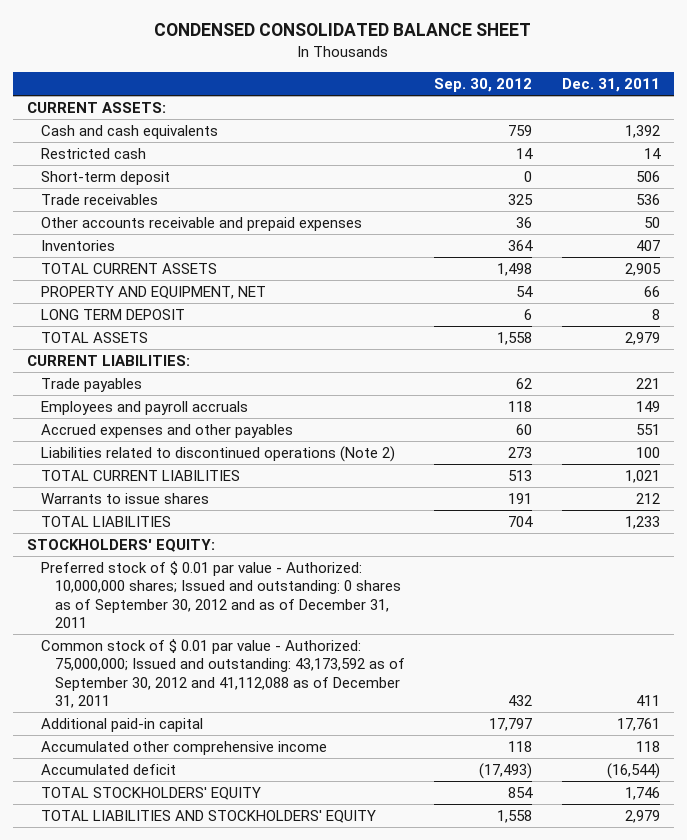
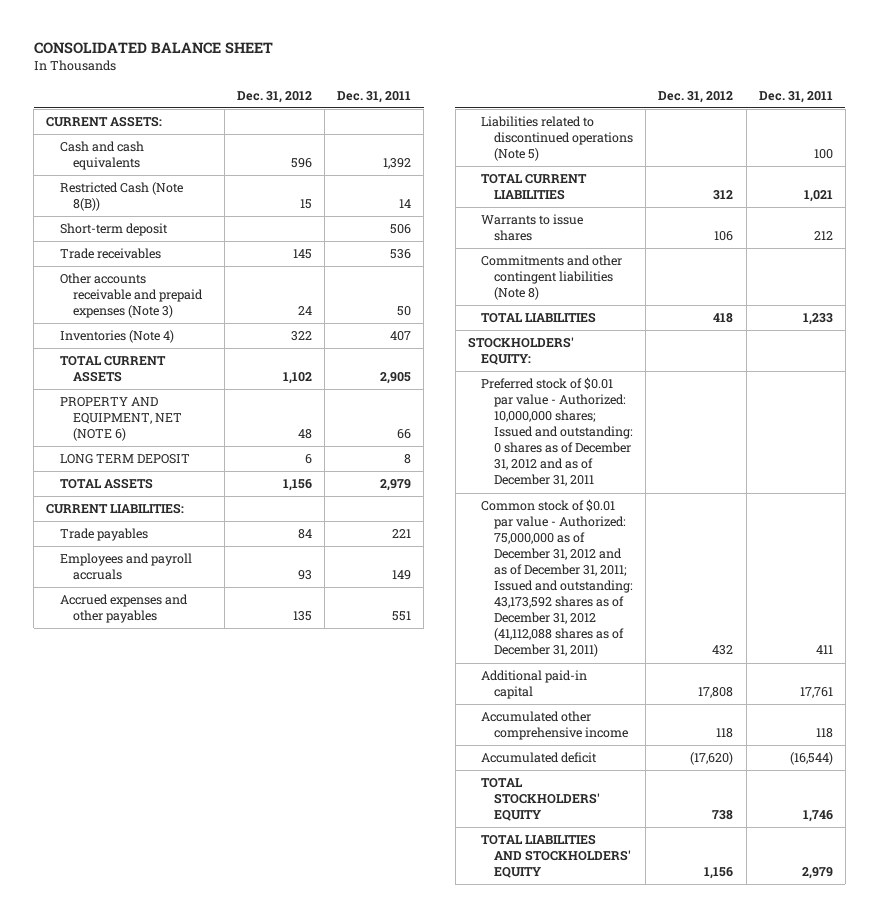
- CONDENSED CONSOLIDATED BALANCE SHEET
+ CONSOLIDATED BALANCE SHEET
- | Sep. 30, 2012 | Dec. 31, 2011
+ | Dec. 31, 2012 | Dec. 31, 2011
- Restricted cash | 14 | 14
+ Restricted Cash (Note 8(B)) | 15 | 14
- Other accounts receivable and prepaid expenses | 36 | 50
- Inventories | 364 | 407
+ Other accounts receivable and prepaid expenses (Note 3) | 24 | 50
+ Inventories (Note 4) | 322 | 407
- PROPERTY AND EQUIPMENT, NET | 54 | 66
+ PROPERTY AND EQUIPMENT, NET (NOTE 6) | 48 | 66
- Liabilities related to discontinued operations (Note 2) | 273 | 100
+ Liabilities related to discontinued operations (Note 5) | | 100
+ Commitments and other contingent liabilities (Note 8)
- Preferred stock of $ 0.01 par value - Authorized: 10,000,000 shares; Issued and outstanding: 0 shares as of September 30, 2012 and as of December 31, 2011
- Common stock of $ 0.01 par value - Authorized: 75,000,000; Issued and outstanding: 43,173,592 as of September 30, 2012 and 41,112,088 as of December 31, 2011 | 432 | 411
+ Preferred stock of $0.01 par value - Authorized: 10,000,000 shares; Issued and outstanding: 0 shares as of December 31, 2012 and as of December 31, 2011
+ Common stock of $0.01 par value - Authorized: 75,000,000 as of December 31, 2012 and as of December 31, 2011; Issued and outstanding: 43,173,592 shares as of December 31, 2012 (41,112,088 shares as of December 31, 2011) | 432 | 411

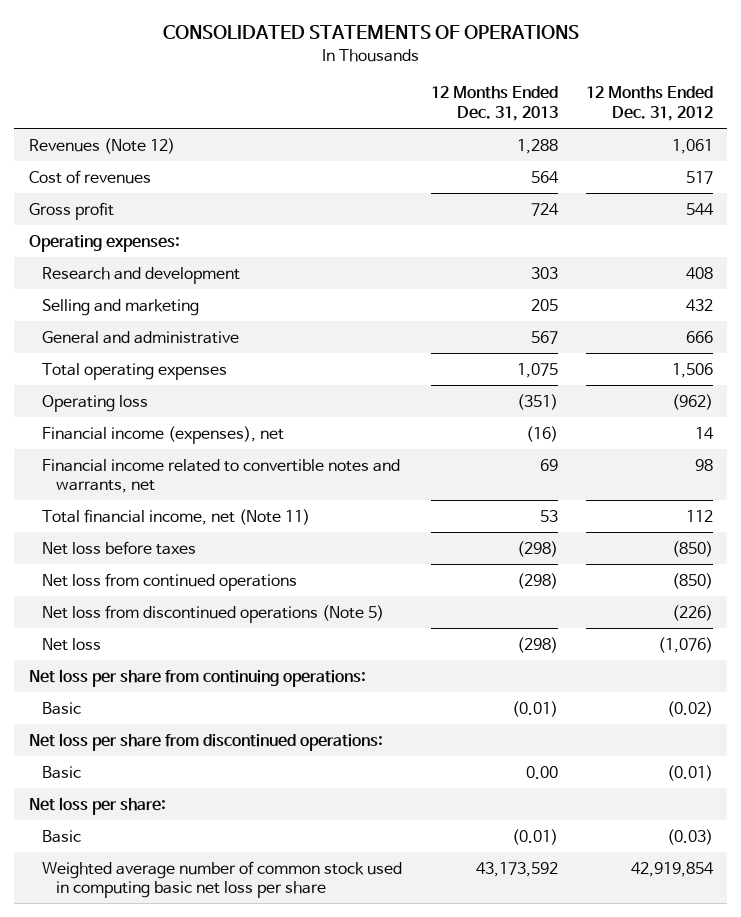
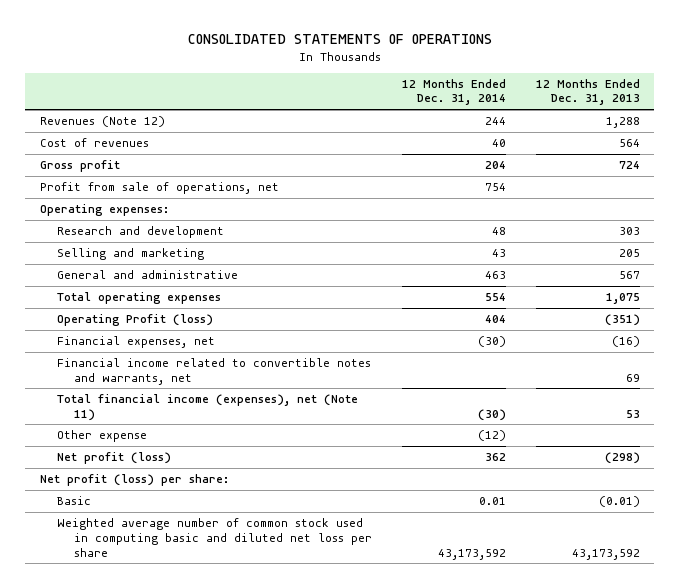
- | 12 Months Ended Dec. 31, 2013 | 12 Months Ended Dec. 31, 2012
+ | 12 Months Ended Dec. 31, 2014 | 12 Months Ended Dec. 31, 2013
+ Profit from sale of operations, net | 754 |
- Operating loss | (351) | (962)
- Financial income (expenses), net | (16) | 14
+ Operating Profit (loss) | 404 | (351)
+ Financial expenses, net | (30) | (16)
- Total financial income, net (Note 11) | 53 | 112
- Net loss before taxes | (298) | (850)
- Net loss from continued operations | (298) | (850)
- Net loss from discontinued operations (Note 5) | | (226)
- Net loss | (298) | (1,076)
- Net loss per share from continuing operations:
- Basic | (0.01) | (0.02)
- Net loss per share from discontinued operations:
- Basic | 0.00 | (0.01)
- Net loss per share:
+ Total financial income (expenses), net (Note 11) | (30) | 53
+ Other expense | (12) |
+ Net profit (loss) | 362 | (298)
+ Net profit (loss) per share:
- Weighted average number of common stock used in computing basic net loss per share | 43,173,592 | 42,919,854
+ Weighted average number of common stock used in computing basic and diluted net loss per share | 43,173,592 | 43,173,592

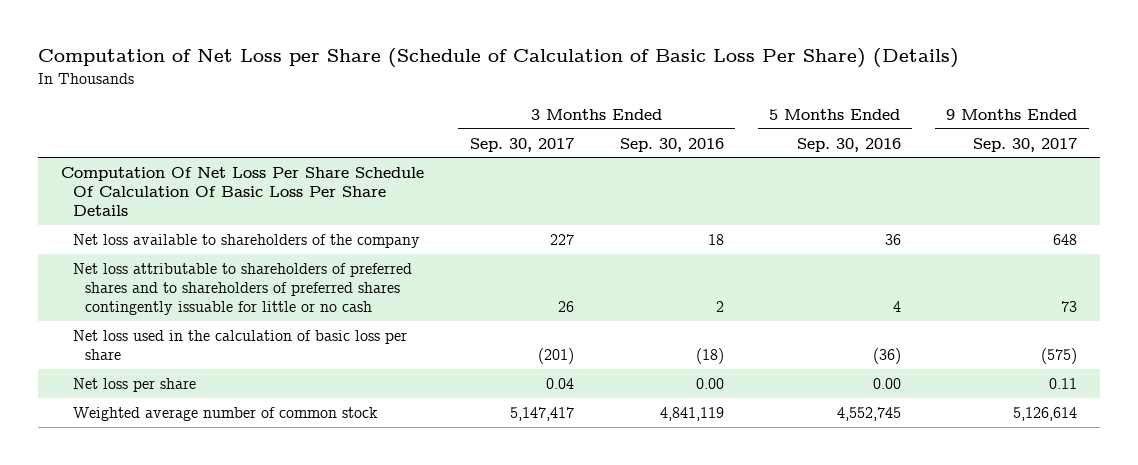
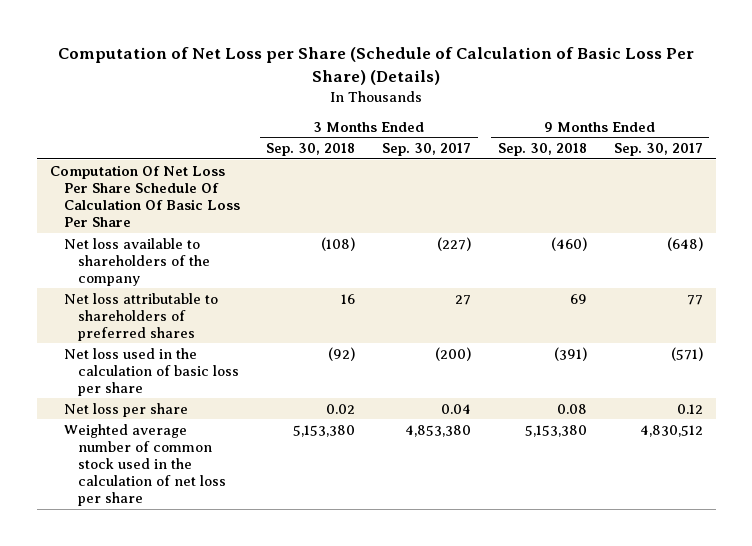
- | 3 Months Ended Sep. 30, 2017 | 3 Months Ended Sep. 30, 2016 | 5 Months Ended Sep. 30, 2016 | 9 Months Ended Sep. 30, 2017
+ | 3 Months Ended Sep. 30, 2018 | 3 Months Ended Sep. 30, 2017 | 9 Months Ended Sep. 30, 2018 | 9 Months Ended Sep. 30, 2017
- Computation Of Net Loss Per Share Schedule Of Calculation Of Basic Loss Per Share Details
- Net loss available to shareholders of the company | 227 | 18 | 36 | 648
- Net loss attributable to shareholders of preferred shares and to shareholders of preferred shares contingently issuable for little or no cash | 26 | 2 | 4 | 73
- Net loss used in the calculation of basic loss per share | (201) | (18) | (36) | (575)
- Net loss per share | 0.04 | 0.00 | 0.00 | 0.11
- Weighted average number of common stock | 5,147,417 | 4,841,119 | 4,552,745 | 5,126,614
+ Computation Of Net Loss Per Share Schedule Of Calculation Of Basic Loss Per Share
+ Net loss available to shareholders of the company | (108) | (227) | (460) | (648)
+ Net loss attributable to shareholders of preferred shares | 16 | 27 | 69 | 77
+ Net loss used in the calculation of basic loss per share | (92) | (200) | (391) | (571)
+ Net loss per share | 0.02 | 0.04 | 0.08 | 0.12
+ Weighted average number of common stock used in the calculation of net loss per share | 5,153,380 | 4,853,380 | 5,153,380 | 4,830,512

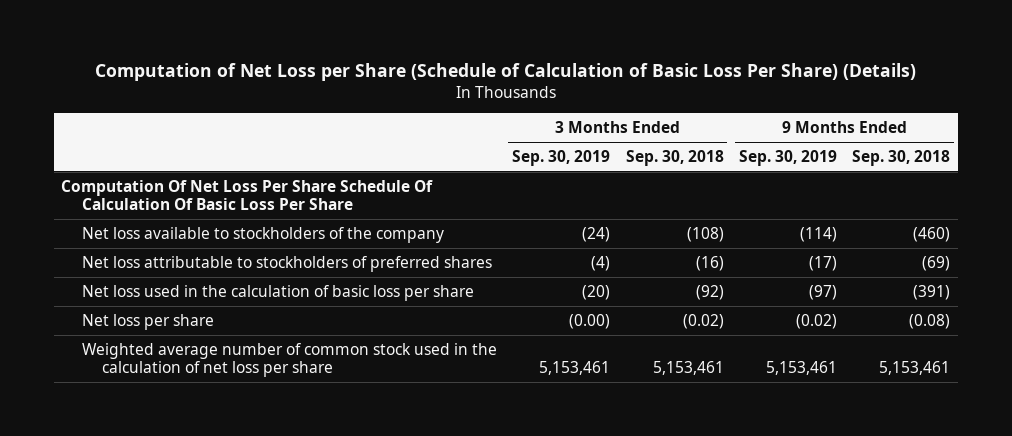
- | 3 Months Ended Sep. 30, 2018 | 3 Months Ended Sep. 30, 2017 | 9 Months Ended Sep. 30, 2018 | 9 Months Ended Sep. 30, 2017
+ | 3 Months Ended Sep. 30, 2019 | 3 Months Ended Sep. 30, 2018 | 9 Months Ended Sep. 30, 2019 | 9 Months Ended Sep. 30, 2018
- Net loss available to shareholders of the company | (108) | (227) | (460) | (648)
- Net loss attributable to shareholders of preferred shares | 16 | 27 | 69 | 77
+ Net loss available to stockholders of the company | (24) | (108) | (114) | (460)
+ Net loss attributable to stockholders of preferred shares | (4) | (16) | (17) | (69)
- Net loss per share | 0.02 | 0.04 | 0.08 | 0.12
- Weighted average number of common stock used in the calculation of net loss per share | 5,153,380 | 4,853,380 | 5,153,380 | 4,830,512
+ Net loss per share | (0.00) | (0.02) | (0.02) | (0.08)
+ Weighted average number of common stock used in the calculation of net loss per share | 5,153,461 | 5,153,461 | 5,153,461 | 5,153,461

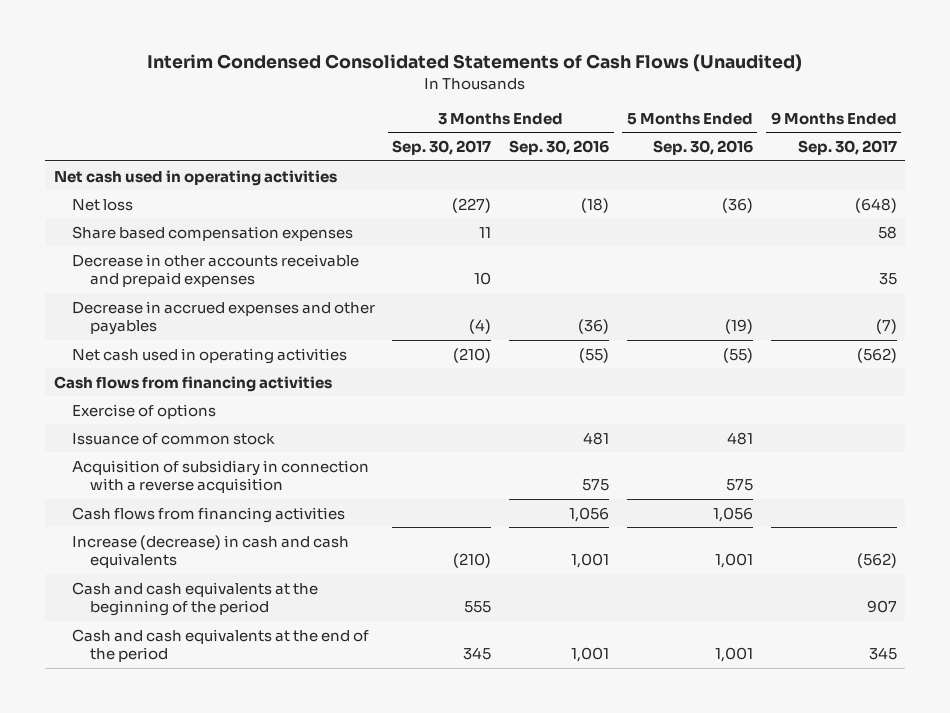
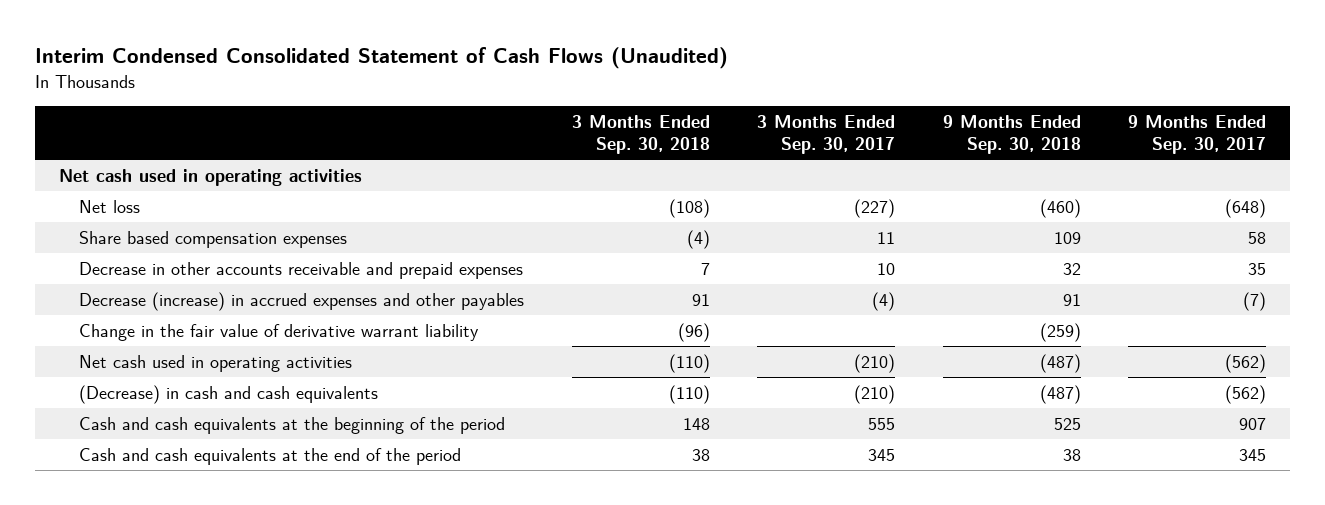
- Interim Condensed Consolidated Statements of Cash Flows (Unaudited)
+ Interim Condensed Consolidated Statement of Cash Flows (Unaudited)
- | 3 Months Ended Sep. 30, 2017 | 3 Months Ended Sep. 30, 2016 | 5 Months Ended Sep. 30, 2016 | 9 Months Ended Sep. 30, 2017
+ | 3 Months Ended Sep. 30, 2018 | 3 Months Ended Sep. 30, 2017 | 9 Months Ended Sep. 30, 2018 | 9 Months Ended Sep. 30, 2017
- Decrease in accrued expenses and other payables | (4) | (36) | (19) | (7)
+ Decrease (increase) in accrued expenses and other payables | 91 | (4) | 91 | (7)
+ Change in the fair value of derivative warrant liability | (96) | | (259) |
- Cash flows from financing activities
- Exercise of options
- Issuance of common stock | | 481 | 481 |
- Acquisition of subsidiary in connection with a reverse acquisition | | 575 | 575 |
- Cash flows from financing activities | | 1,056 | 1,056 |
- Increase (decrease) in cash and cash equivalents | (210) | 1,001 | 1,001 | (562)
+ (Decrease) in cash and cash equivalents | (110) | (210) | (487) | (562)

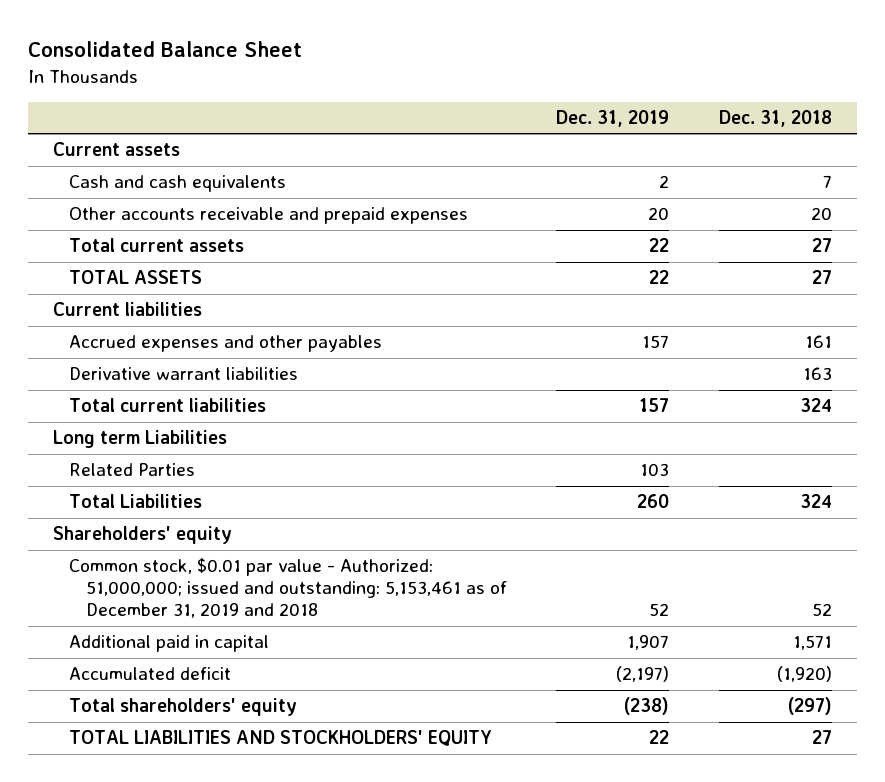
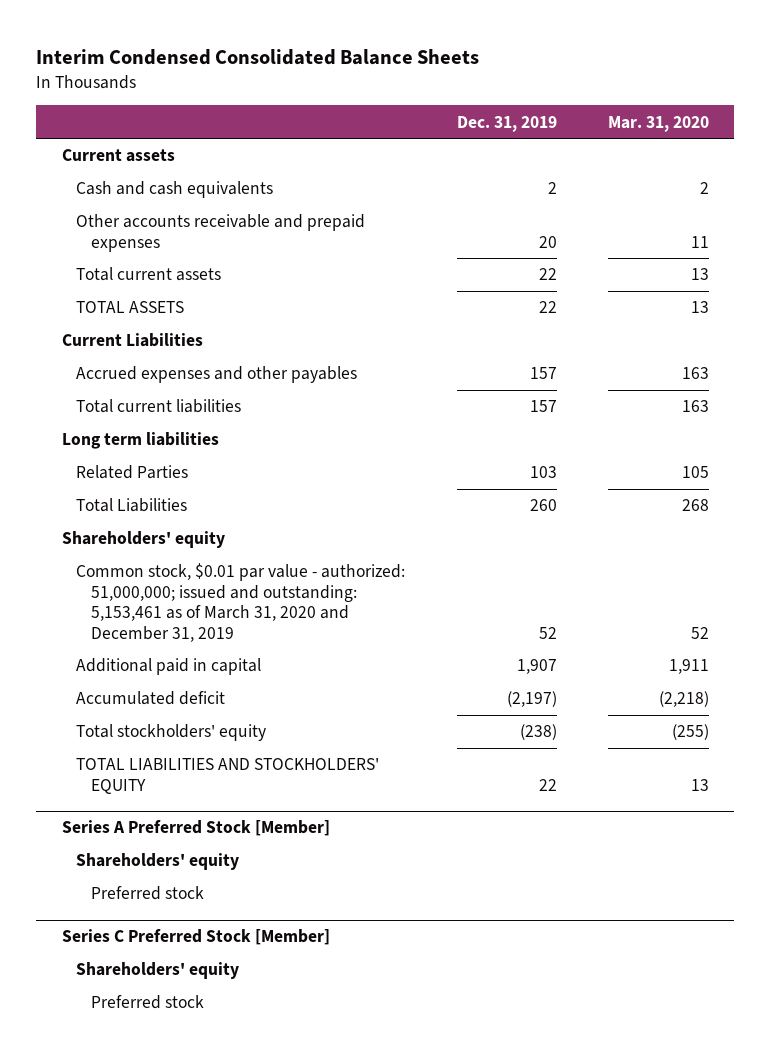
- Consolidated Balance Sheet
+ Interim Condensed Consolidated Balance Sheets
- | Dec. 31, 2019 | Dec. 31, 2018
+ | Dec. 31, 2019 | Mar. 31, 2020
- Current liabilities
+ Current Liabilities
- Derivative warrant liabilities | | 163
- Long term Liabilities
+ Long term liabilities
- Common stock, $0.01 par value - Authorized: 51,000,000; issued and outstanding: 5,153,461 as of December 31, 2019 and 2018 | 52 | 52
+ Common stock, $0.01 par value - authorized: 51,000,000; issued and outstanding: 5,153,461 as of March 31, 2020 and December 31, 2019 | 52 | 52
- Total shareholders' equity | (238) | (297)
+ Total stockholders' equity | (238) | (255)
+ Series A Preferred Stock [Member]
+ Shareholders' equity
+ Preferred stock
+ Series C Preferred Stock [Member]
+ Shareholders' equity
+ Preferred stock

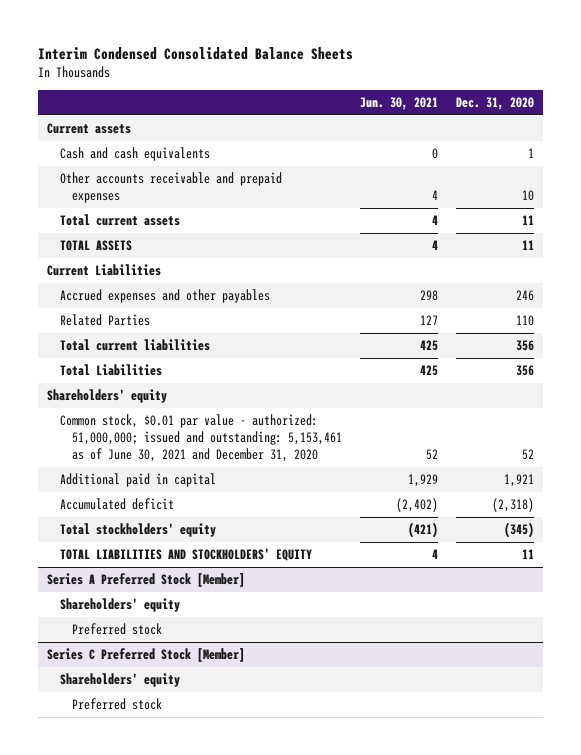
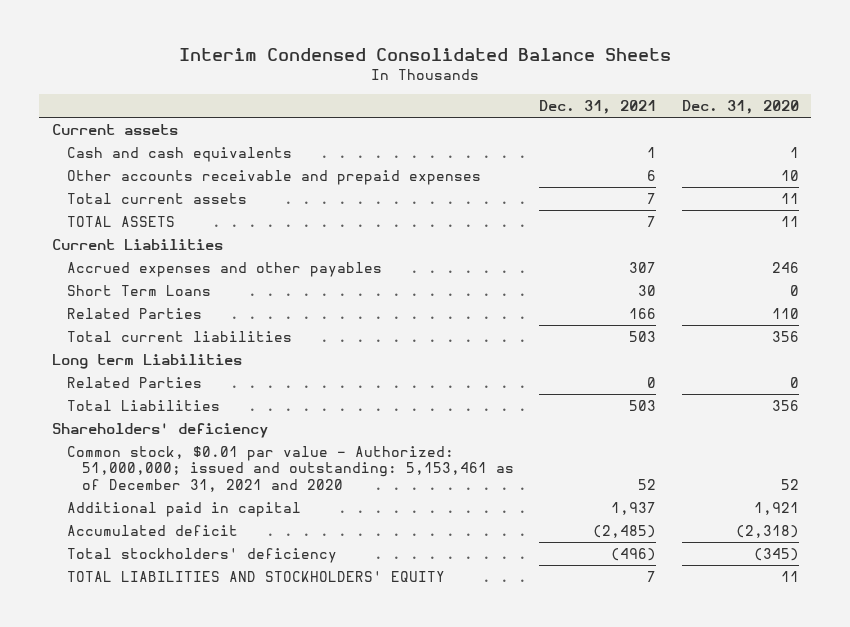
- | Jun. 30, 2021 | Dec. 31, 2020
+ | Dec. 31, 2021 | Dec. 31, 2020
+ Short Term Loans | 30 | 0
+ Long term Liabilities
+ Related Parties | 0 | 0
- Shareholders' equity
- Common stock, $0.01 par value - authorized: 51,000,000; issued and outstanding: 5,153,461 as of June 30, 2021 and December 31, 2020 | 52 | 52
+ Shareholders' deficiency
+ Common stock, $0.01 par value - Authorized: 51,000,000; issued and outstanding: 5,153,461 as of December 31, 2021 and 2020 | 52 | 52
- Total stockholders' equity | (421) | (345)
+ Total stockholders' deficiency | (496) | (345)
- Series A Preferred Stock [Member]
- Shareholders' equity
- Preferred stock
- Series C Preferred Stock [Member]
- Shareholders' equity
- Preferred stock

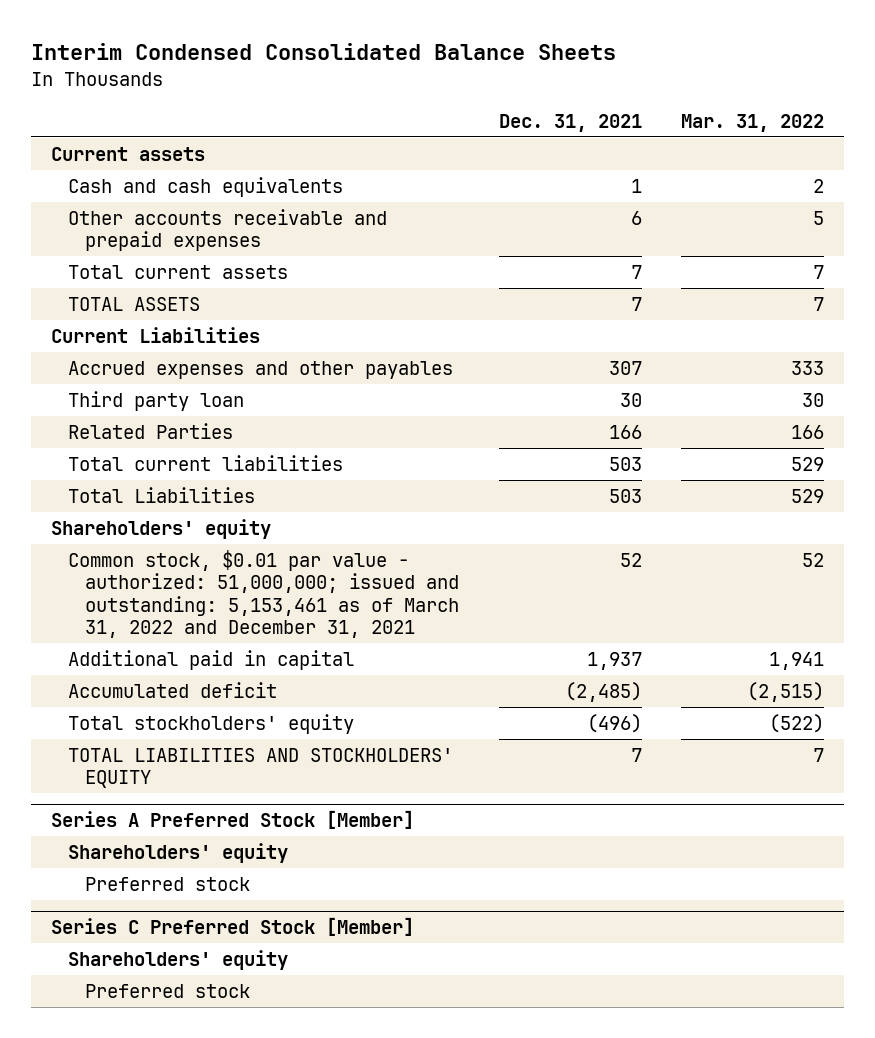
- | Dec. 31, 2021 | Dec. 31, 2020
+ | Dec. 31, 2021 | Mar. 31, 2022
- Short Term Loans | 30 | 0
+ Third party loan | 30 | 30
- Long term Liabilities
- Related Parties | 0 | 0
- Shareholders' deficiency
- Common stock, $0.01 par value - Authorized: 51,000,000; issued and outstanding: 5,153,461 as of December 31, 2021 and 2020 | 52 | 52
+ Shareholders' equity
+ Common stock, $0.01 par value - authorized: 51,000,000; issued and outstanding: 5,153,461 as of March 31, 2022 and December 31, 2021 | 52 | 52
- Total stockholders' deficiency | (496) | (345)
+ Total stockholders' equity | (496) | (522)
+ Series A Preferred Stock [Member]
+ Shareholders' equity
+ Preferred stock
+ Series C Preferred Stock [Member]
+ Shareholders' equity
+ Preferred stock

